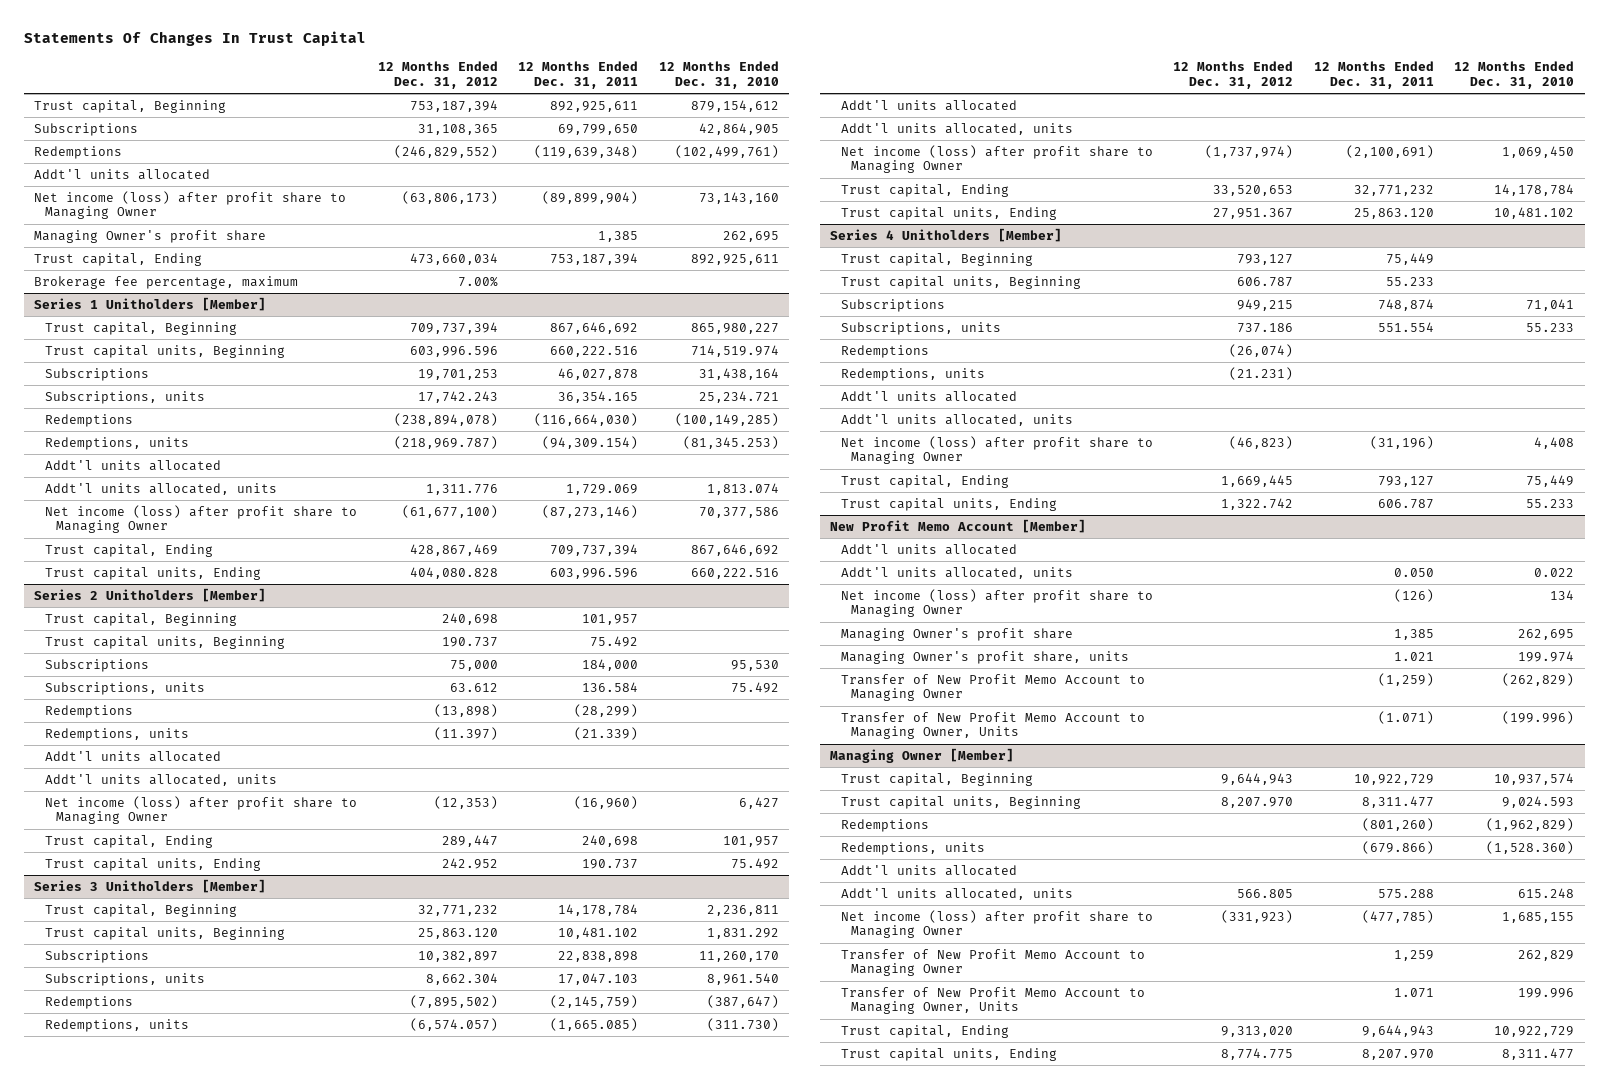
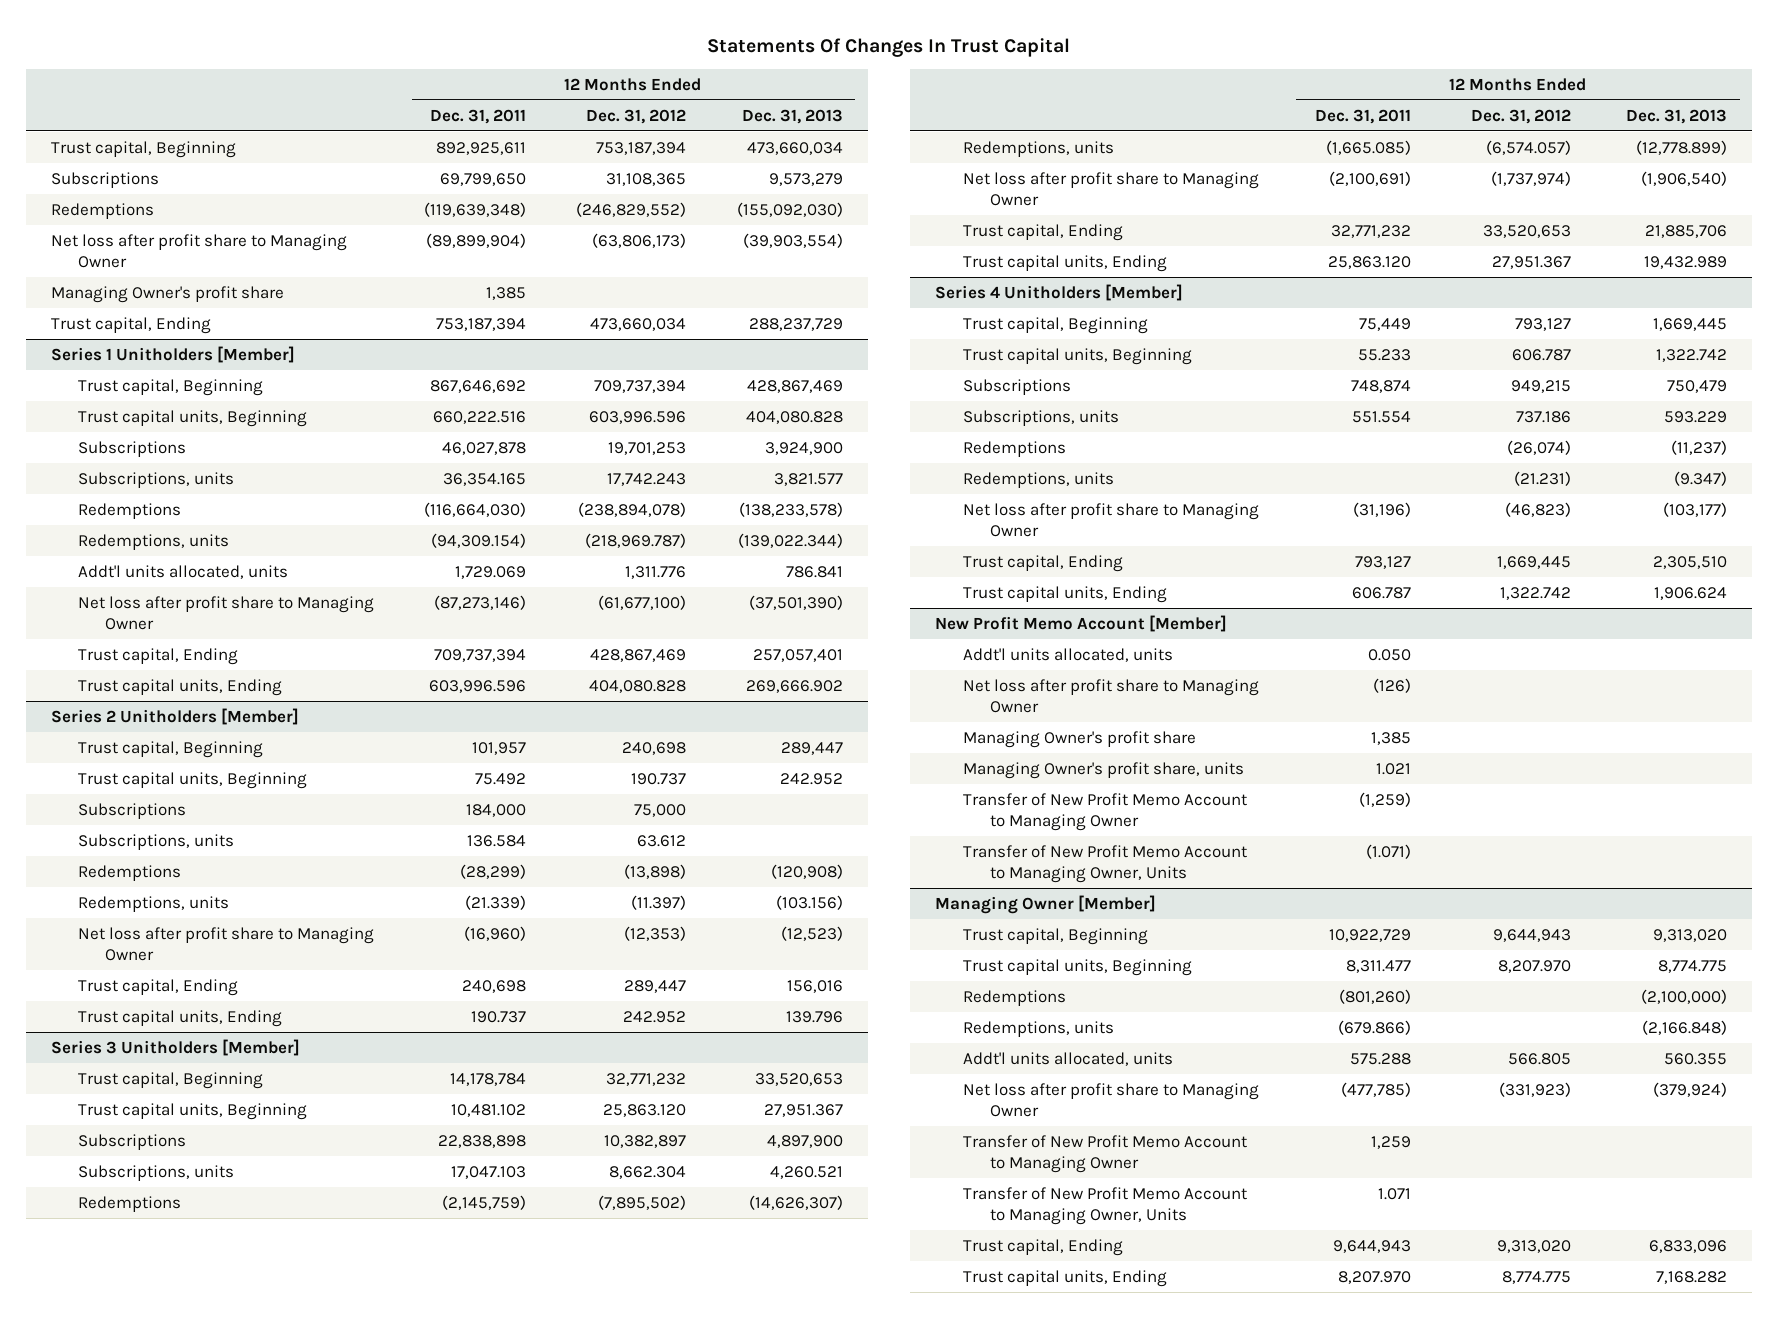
- | 12 Months Ended Dec. 31, 2012 | 12 Months Ended Dec. 31, 2011 | 12 Months Ended Dec. 31, 2010
+ | 12 Months Ended Dec. 31, 2011 | 12 Months Ended Dec. 31, 2012 | 12 Months Ended Dec. 31, 2013
- Addt'l units allocated
- Net income (loss) after profit share to Managing Owner | (63,806,173) | (89,899,904) | 73,143,160
+ Net loss after profit share to Managing Owner | (89,899,904) | (63,806,173) | (39,903,554)
- Brokerage fee percentage, maximum | 7.00% | |
@ Series 1 Unitholders [Member]
- Addt'l units allocated
- Net income (loss) after profit share to Managing Owner | (61,677,100) | (87,273,146) | 70,377,586
+ Net loss after profit share to Managing Owner | (87,273,146) | (61,677,100) | (37,501,390)
@ Series 2 Unitholders [Member]
- Addt'l units allocated
- Addt'l units allocated, units
- Net income (loss) after profit share to Managing Owner | (12,353) | (16,960) | 6,427
+ Net loss after profit share to Managing Owner | (16,960) | (12,353) | (12,523)
@ Series 3 Unitholders [Member]
- Addt'l units allocated
- Addt'l units allocated, units
- Net income (loss) after profit share to Managing Owner | (1,737,974) | (2,100,691) | 1,069,450
+ Net loss after profit share to Managing Owner | (2,100,691) | (1,737,974) | (1,906,540)
@ Series 4 Unitholders [Member]
- Addt'l units allocated
- Addt'l units allocated, units
- Net income (loss) after profit share to Managing Owner | (46,823) | (31,196) | 4,408
+ Net loss after profit share to Managing Owner | (31,196) | (46,823) | (103,177)
@ New Profit Memo Account [Member]
- Addt'l units allocated
- Net income (loss) after profit share to Managing Owner | | (126) | 134
+ Net loss after profit share to Managing Owner | (126) | |
@ Managing Owner [Member]
- Addt'l units allocated
- Net income (loss) after profit share to Managing Owner | (331,923) | (477,785) | 1,685,155
+ Net loss after profit share to Managing Owner | (477,785) | (331,923) | (379,924)

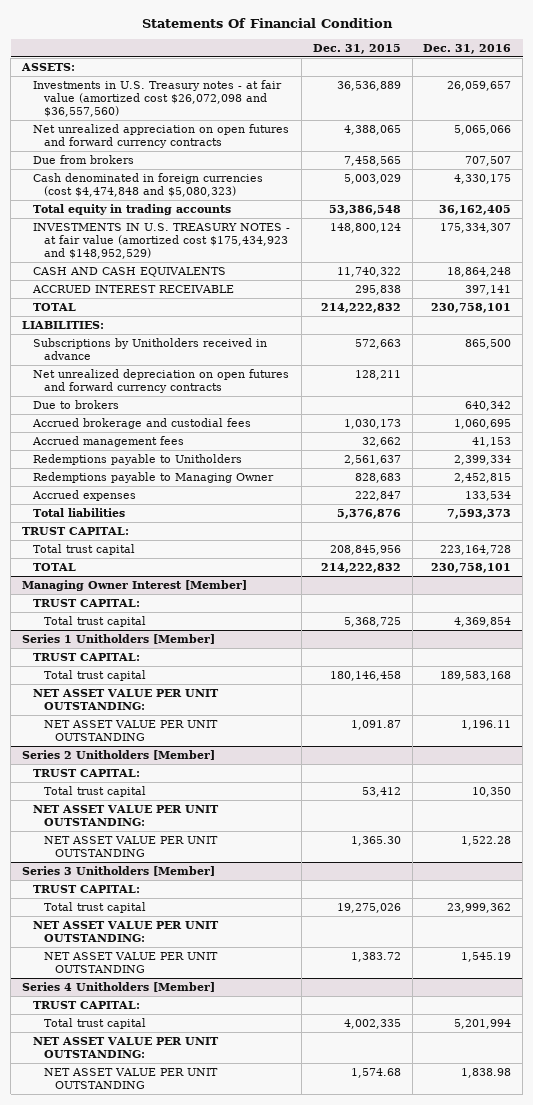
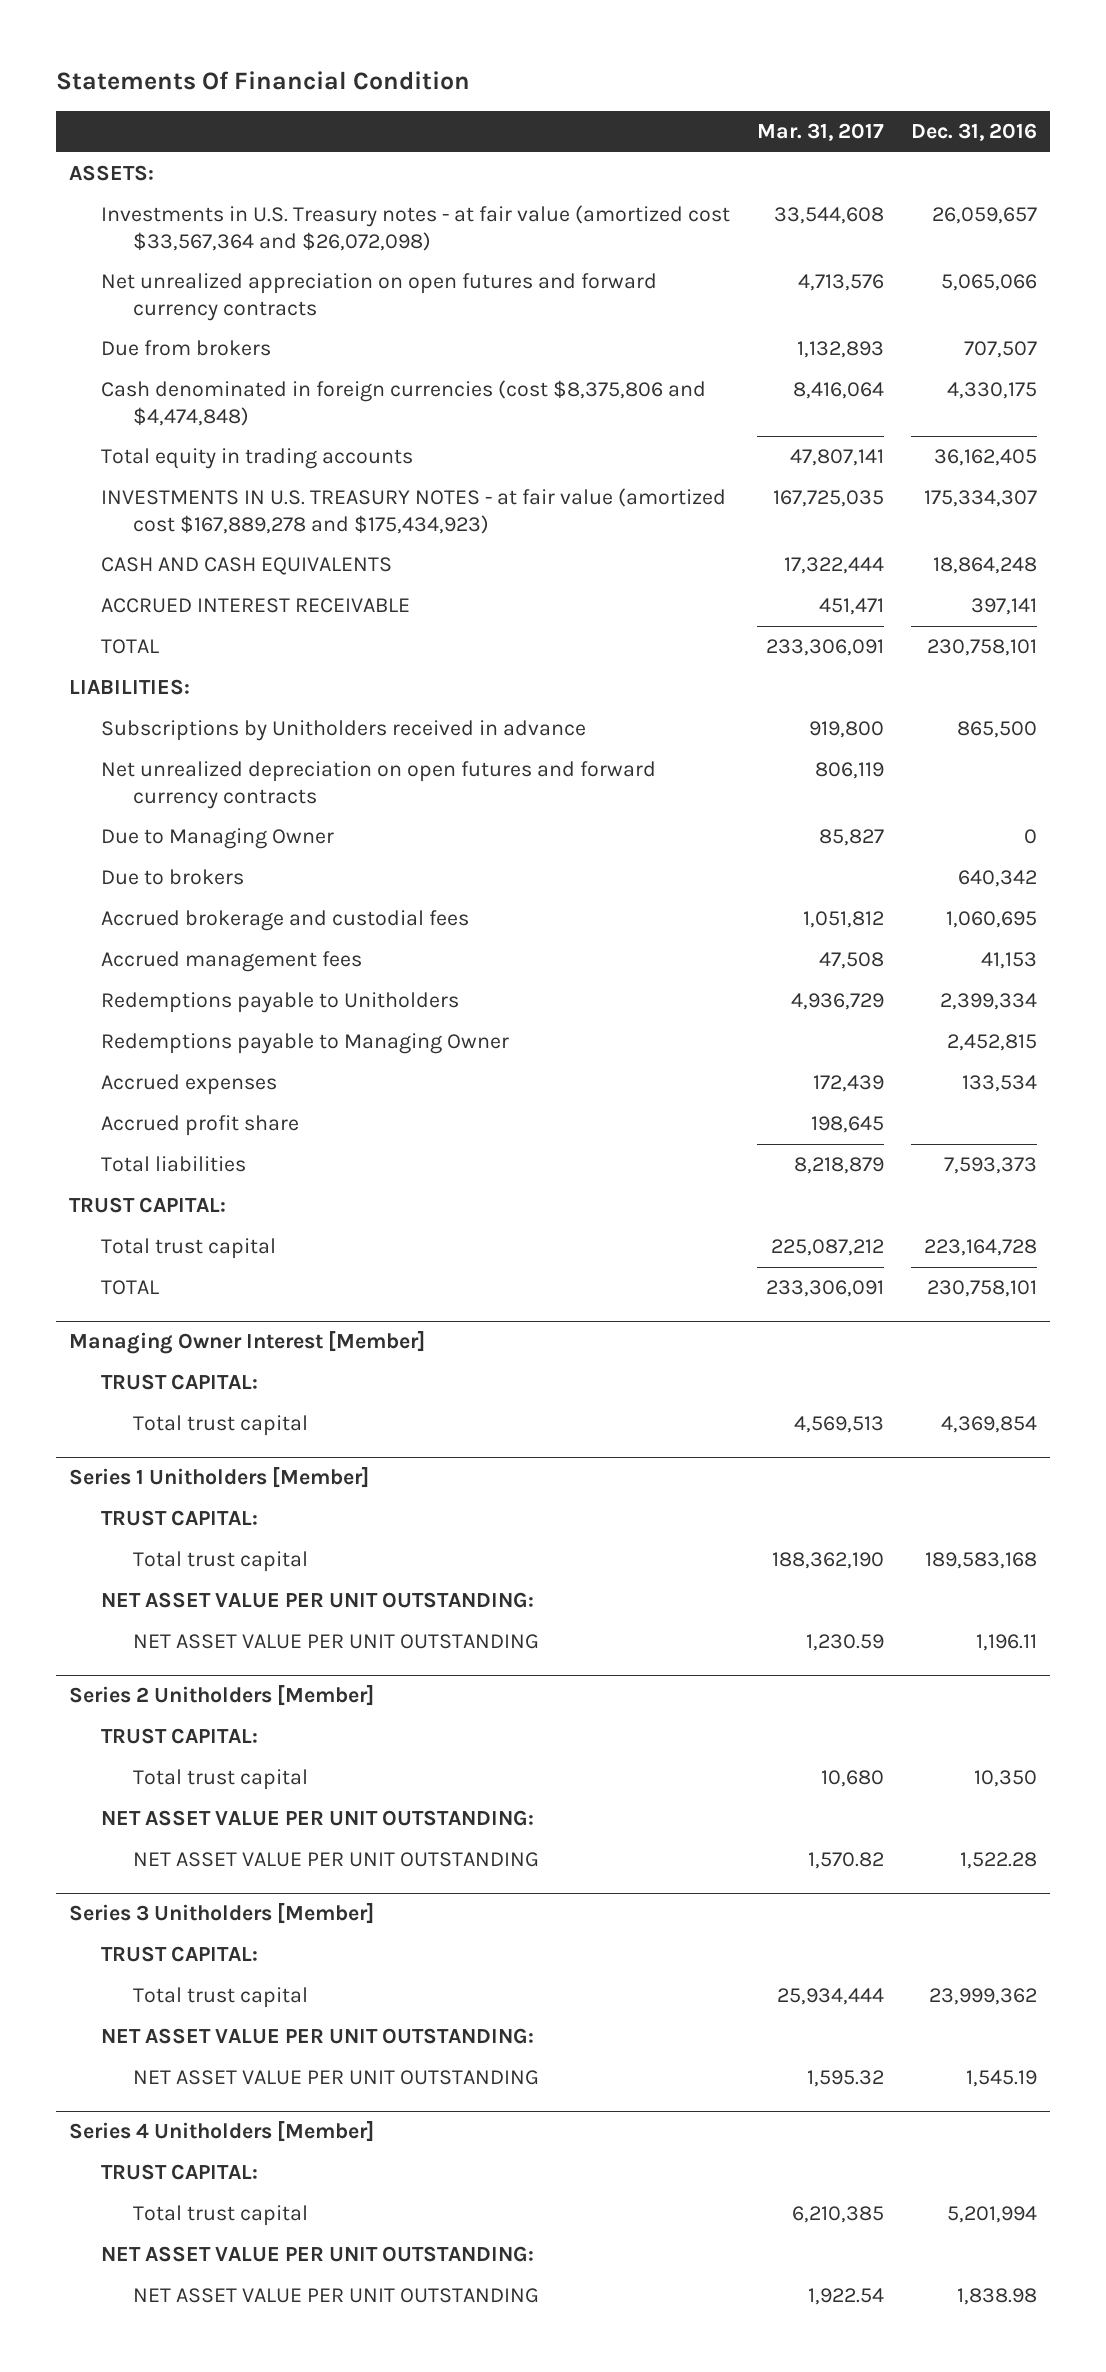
- | Dec. 31, 2015 | Dec. 31, 2016
+ | Mar. 31, 2017 | Dec. 31, 2016
- Investments in U.S. Treasury notes - at fair value (amortized cost $26,072,098 and $36,557,560) | 36,536,889 | 26,059,657
+ Investments in U.S. Treasury notes - at fair value (amortized cost $33,567,364 and $26,072,098) | 33,544,608 | 26,059,657
- Cash denominated in foreign currencies (cost $4,474,848 and $5,080,323) | 5,003,029 | 4,330,175
+ Cash denominated in foreign currencies (cost $8,375,806 and $4,474,848) | 8,416,064 | 4,330,175
- INVESTMENTS IN U.S. TREASURY NOTES - at fair value (amortized cost $175,434,923 and $148,952,529) | 148,800,124 | 175,334,307
+ INVESTMENTS IN U.S. TREASURY NOTES - at fair value (amortized cost $167,889,278 and $175,434,923) | 167,725,035 | 175,334,307
+ Due to Managing Owner | 85,827 | 0
+ Accrued profit share | 198,645 |

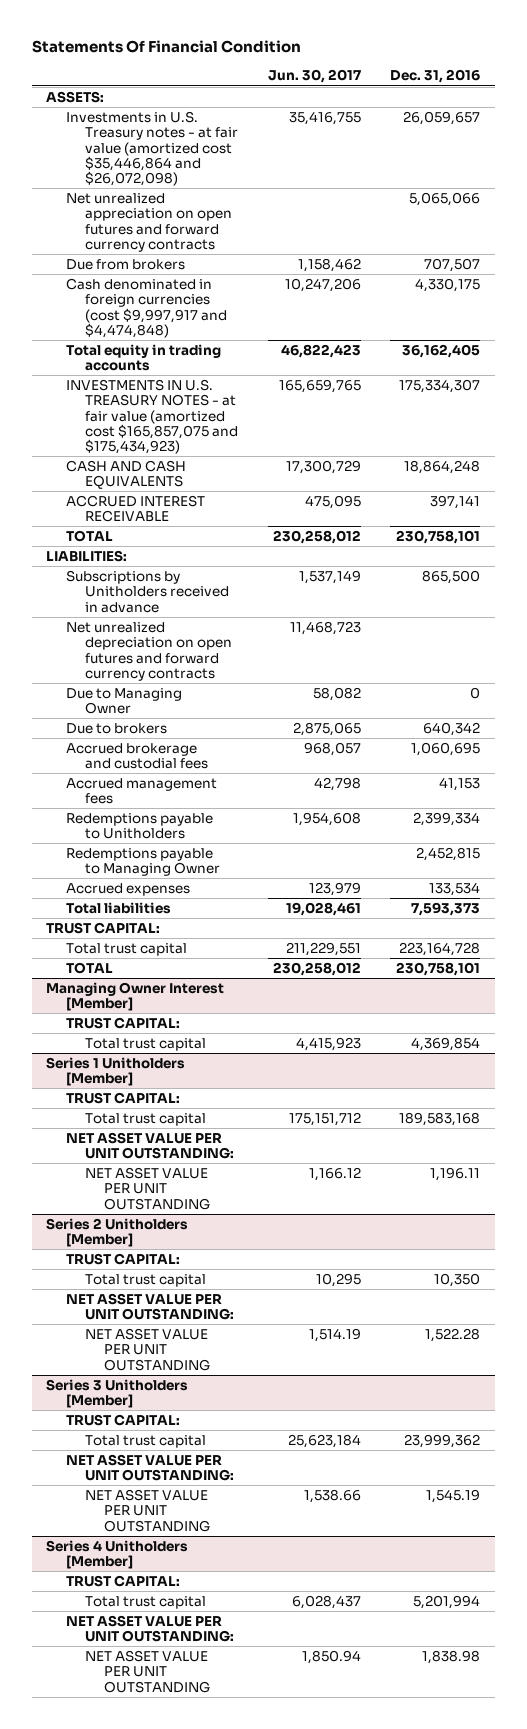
- | Mar. 31, 2017 | Dec. 31, 2016
+ | Jun. 30, 2017 | Dec. 31, 2016
- Investments in U.S. Treasury notes - at fair value (amortized cost $33,567,364 and $26,072,098) | 33,544,608 | 26,059,657
+ Investments in U.S. Treasury notes - at fair value (amortized cost $35,446,864 and $26,072,098) | 35,416,755 | 26,059,657
- Cash denominated in foreign currencies (cost $8,375,806 and $4,474,848) | 8,416,064 | 4,330,175
+ Cash denominated in foreign currencies (cost $9,997,917 and $4,474,848) | 10,247,206 | 4,330,175
- INVESTMENTS IN U.S. TREASURY NOTES - at fair value (amortized cost $167,889,278 and $175,434,923) | 167,725,035 | 175,334,307
+ INVESTMENTS IN U.S. TREASURY NOTES - at fair value (amortized cost $165,857,075 and $175,434,923) | 165,659,765 | 175,334,307
- Accrued profit share | 198,645 |

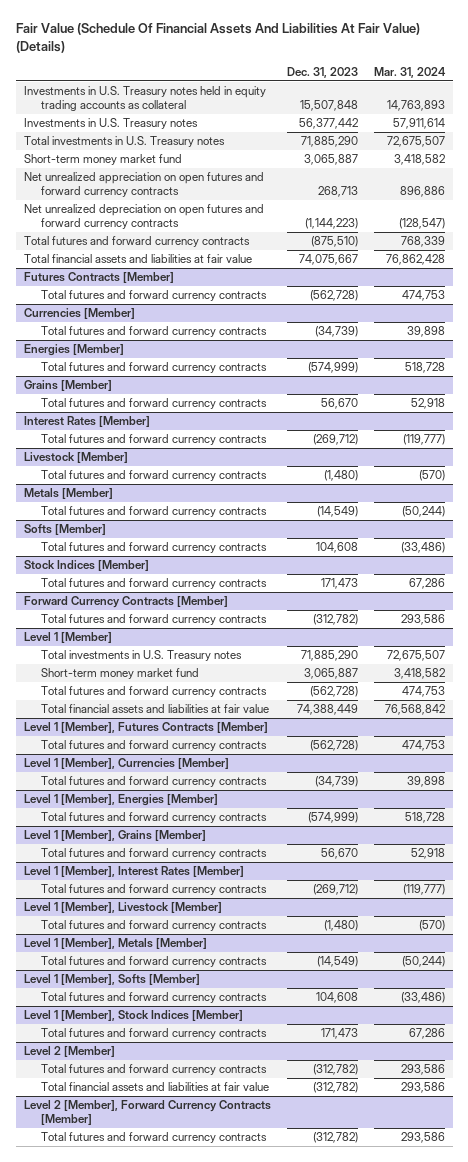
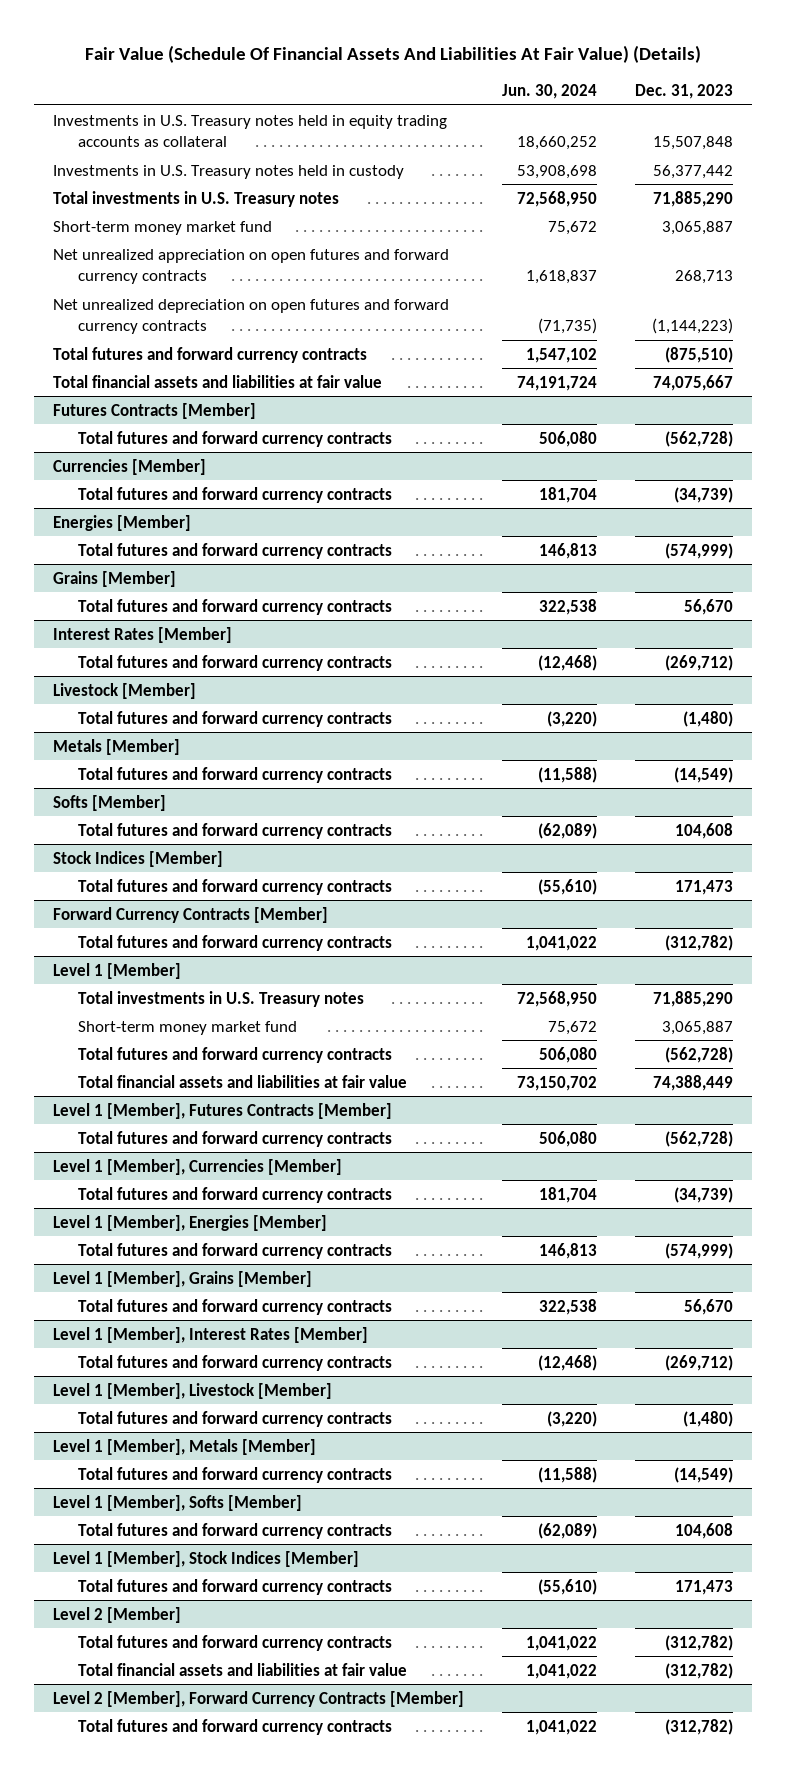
- | Dec. 31, 2023 | Mar. 31, 2024
+ | Jun. 30, 2024 | Dec. 31, 2023
- Investments in U.S. Treasury notes | 56,377,442 | 57,911,614
+ Investments in U.S. Treasury notes held in custody | 53,908,698 | 56,377,442

